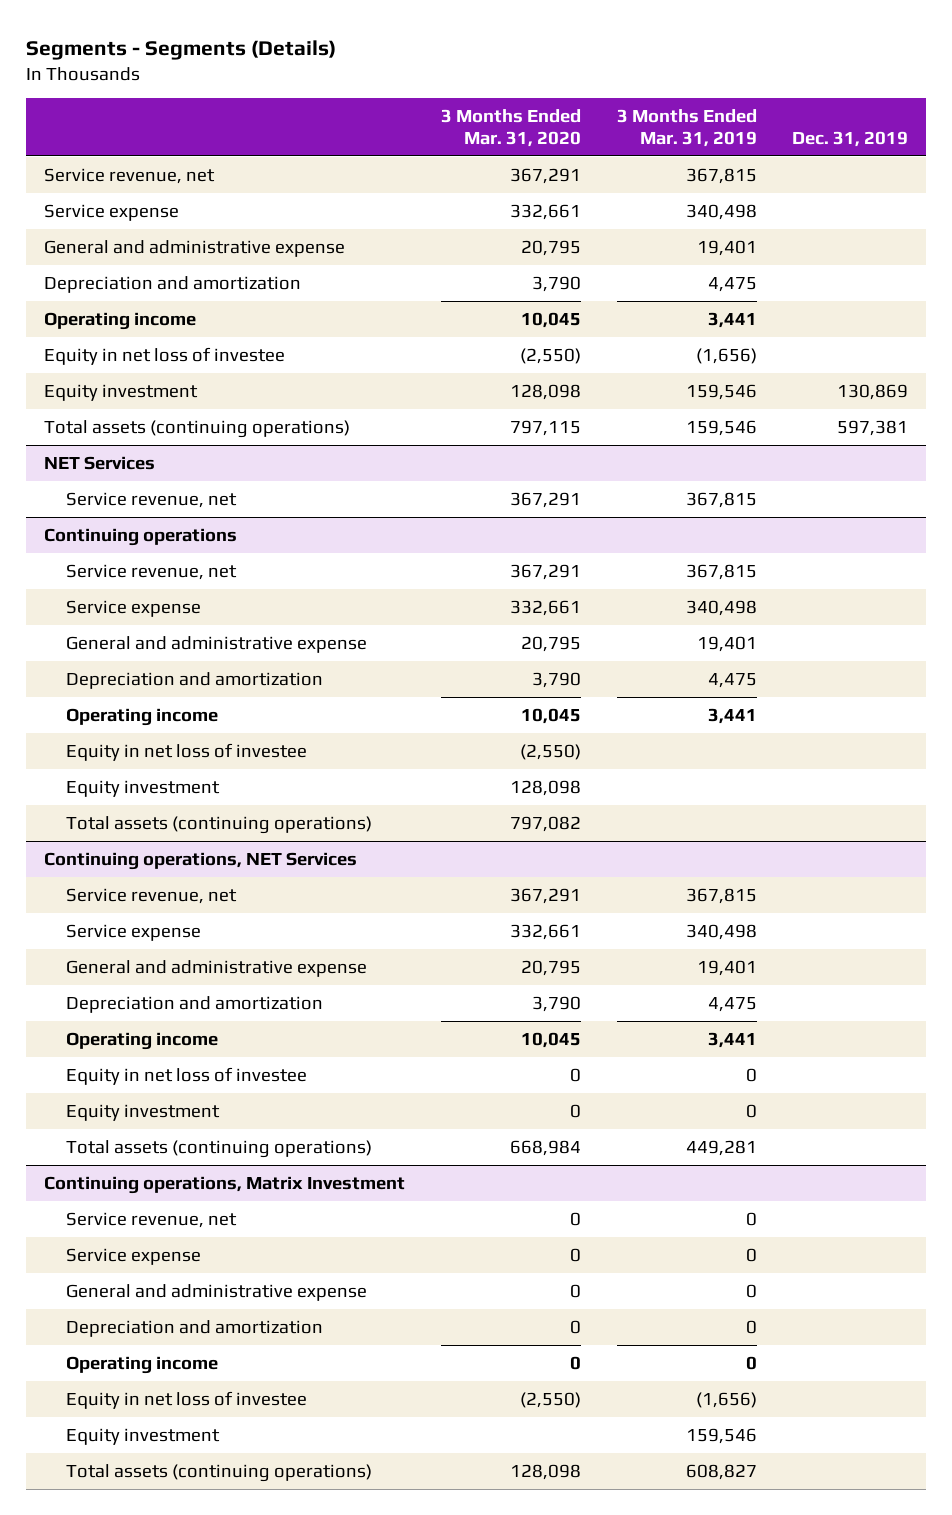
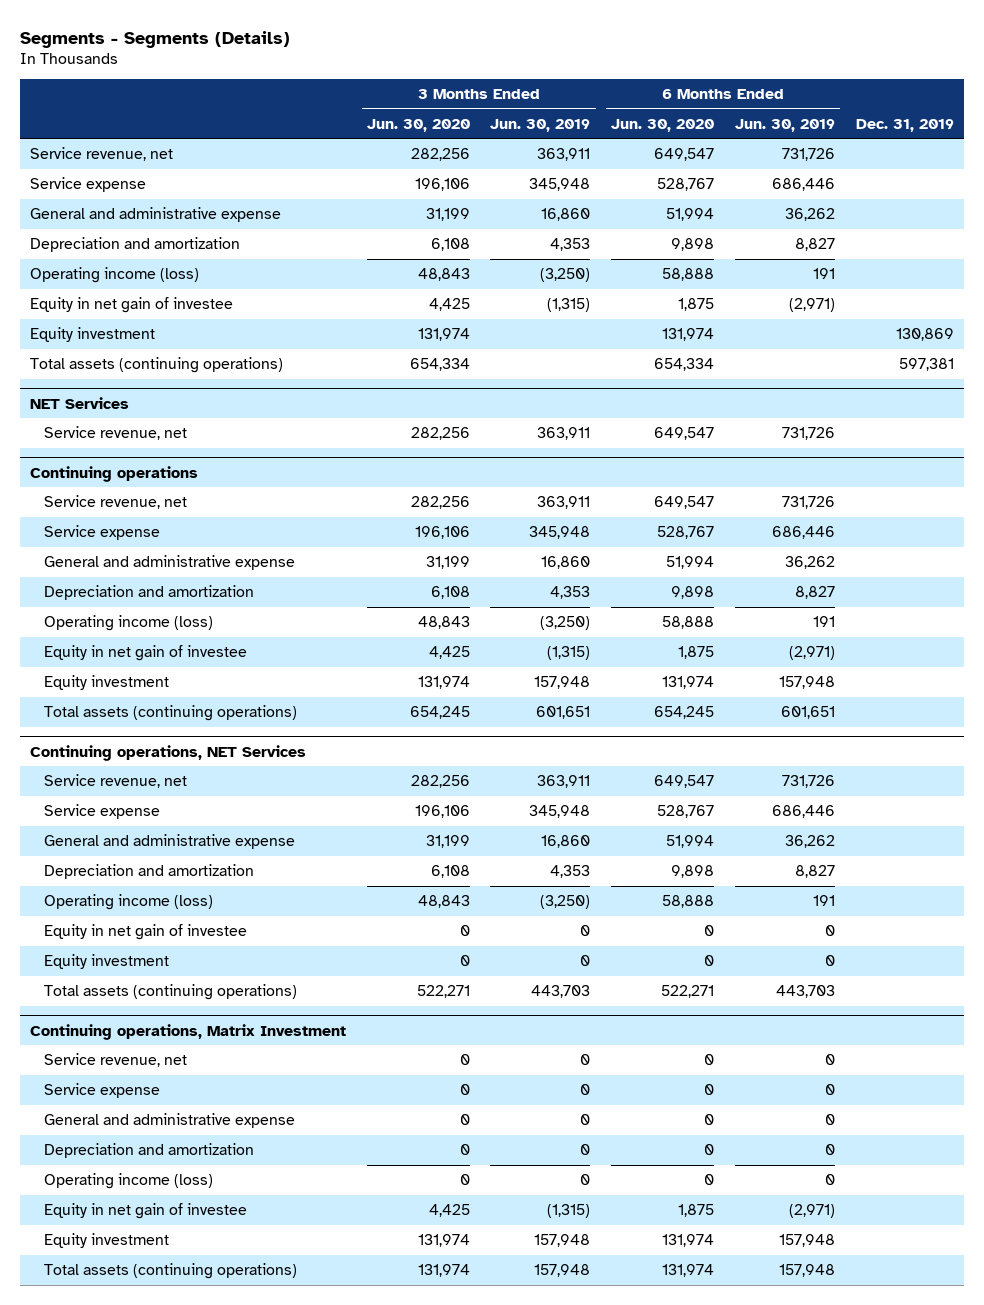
- | 3 Months Ended Mar. 31, 2020 | 3 Months Ended Mar. 31, 2019 | Dec. 31, 2019
+ | 3 Months Ended Jun. 30, 2020 | 3 Months Ended Jun. 30, 2019 | 6 Months Ended Jun. 30, 2020 | 6 Months Ended Jun. 30, 2019 | Dec. 31, 2019
- Operating income | 10,045 | 3,441 |
- Equity in net loss of investee | (2,550) | (1,656) |
+ Operating income (loss) | 48,843 | (3,250) | 58,888 | 191 |
+ Equity in net gain of investee | 4,425 | (1,315) | 1,875 | (2,971) |
@ Continuing operations
- Operating income | 10,045 | 3,441 |
- Equity in net loss of investee | (2,550) | |
+ Operating income (loss) | 48,843 | (3,250) | 58,888 | 191 |
+ Equity in net gain of investee | 4,425 | (1,315) | 1,875 | (2,971) |
@ Continuing operations, NET Services
- Operating income | 10,045 | 3,441 |
- Equity in net loss of investee | 0 | 0 |
+ Operating income (loss) | 48,843 | (3,250) | 58,888 | 191 |
+ Equity in net gain of investee | 0 | 0 | 0 | 0 |
@ Continuing operations, Matrix Investment
- Operating income | 0 | 0 |
- Equity in net loss of investee | (2,550) | (1,656) |
+ Operating income (loss) | 0 | 0 | 0 | 0 |
+ Equity in net gain of investee | 4,425 | (1,315) | 1,875 | (2,971) |

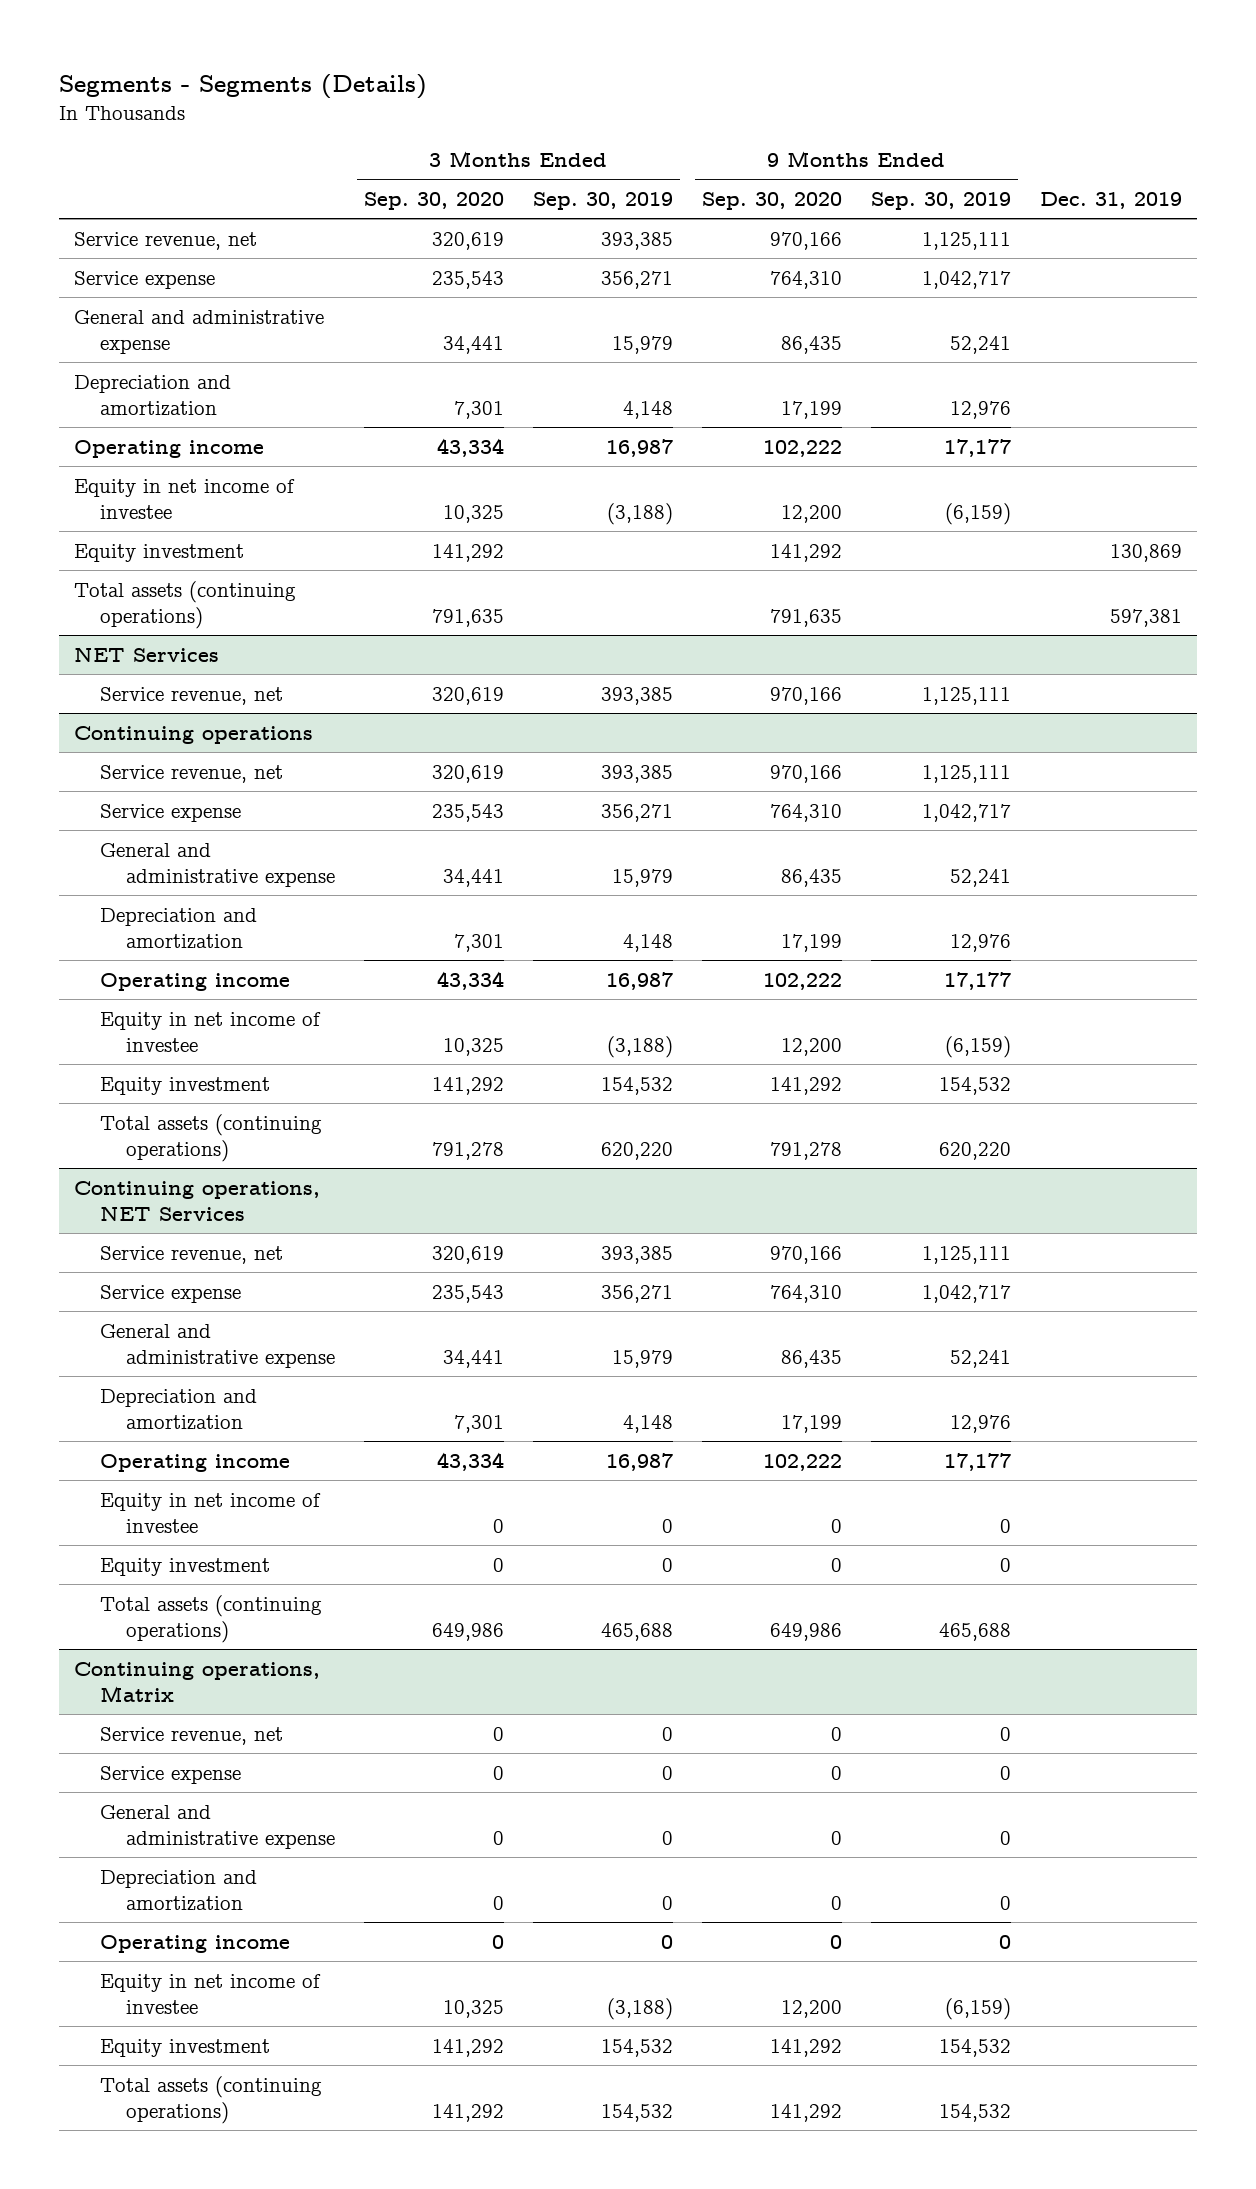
- | 3 Months Ended Jun. 30, 2020 | 3 Months Ended Jun. 30, 2019 | 6 Months Ended Jun. 30, 2020 | 6 Months Ended Jun. 30, 2019 | Dec. 31, 2019
+ | 3 Months Ended Sep. 30, 2020 | 3 Months Ended Sep. 30, 2019 | 9 Months Ended Sep. 30, 2020 | 9 Months Ended Sep. 30, 2019 | Dec. 31, 2019
- Operating income (loss) | 48,843 | (3,250) | 58,888 | 191 |
- Equity in net gain of investee | 4,425 | (1,315) | 1,875 | (2,971) |
+ Operating income | 43,334 | 16,987 | 102,222 | 17,177 |
+ Equity in net income of investee | 10,325 | (3,188) | 12,200 | (6,159) |
@ Continuing operations
- Operating income (loss) | 48,843 | (3,250) | 58,888 | 191 |
- Equity in net gain of investee | 4,425 | (1,315) | 1,875 | (2,971) |
+ Operating income | 43,334 | 16,987 | 102,222 | 17,177 |
+ Equity in net income of investee | 10,325 | (3,188) | 12,200 | (6,159) |
@ Continuing operations, NET Services
- Operating income (loss) | 48,843 | (3,250) | 58,888 | 191 |
- Equity in net gain of investee | 0 | 0 | 0 | 0 |
+ Operating income | 43,334 | 16,987 | 102,222 | 17,177 |
+ Equity in net income of investee | 0 | 0 | 0 | 0 |
- Continuing operations, Matrix Investment
+ Continuing operations, Matrix
- Operating income (loss) | 0 | 0 | 0 | 0 |
- Equity in net gain of investee | 4,425 | (1,315) | 1,875 | (2,971) |
+ Operating income | 0 | 0 | 0 | 0 |
+ Equity in net income of investee | 10,325 | (3,188) | 12,200 | (6,159) |

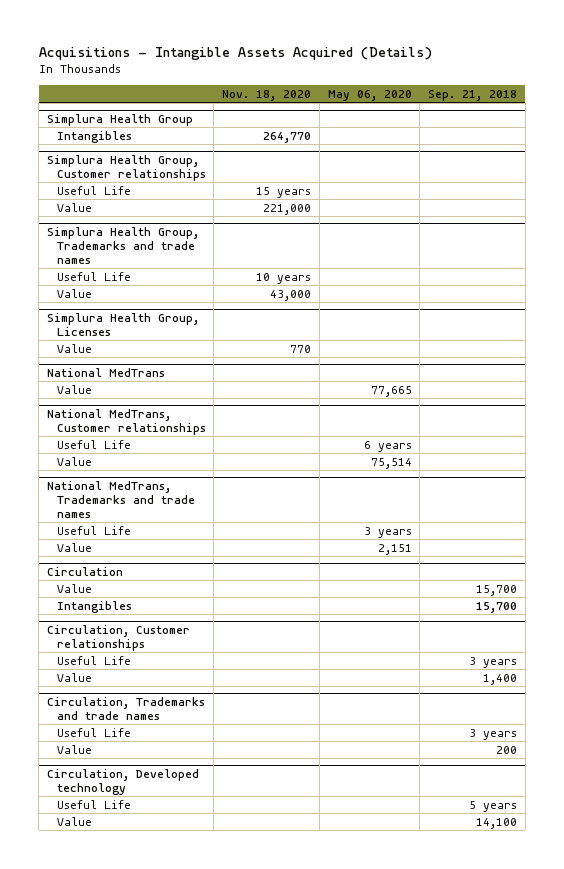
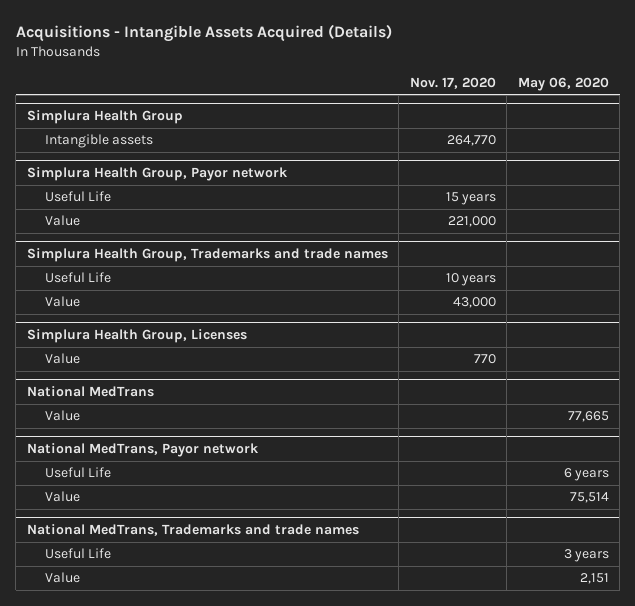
- | Nov. 18, 2020 | May 06, 2020 | Sep. 21, 2018
+ | Nov. 17, 2020 | May 06, 2020
@ Simplura Health Group
- Intangibles | 264,770 | |
- Simplura Health Group, Customer relationships
- Useful Life | 15 years | |
- Value | 221,000 | |
@ Simplura Health Group
+ Intangible assets | 264,770 |
+ Simplura Health Group, Payor network
+ Useful Life | 15 years |
+ Value | 221,000 |
- National MedTrans, Customer relationships
+ National MedTrans, Payor network
- Circulation
- Value | | | 15,700
- Intangibles | | | 15,700
- Circulation, Customer relationships
- Useful Life | | | 3 years
- Value | | | 1,400
- Circulation, Trademarks and trade names
- Useful Life | | | 3 years
- Value | | | 200
- Circulation, Developed technology
- Useful Life | | | 5 years
- Value | | | 14,100

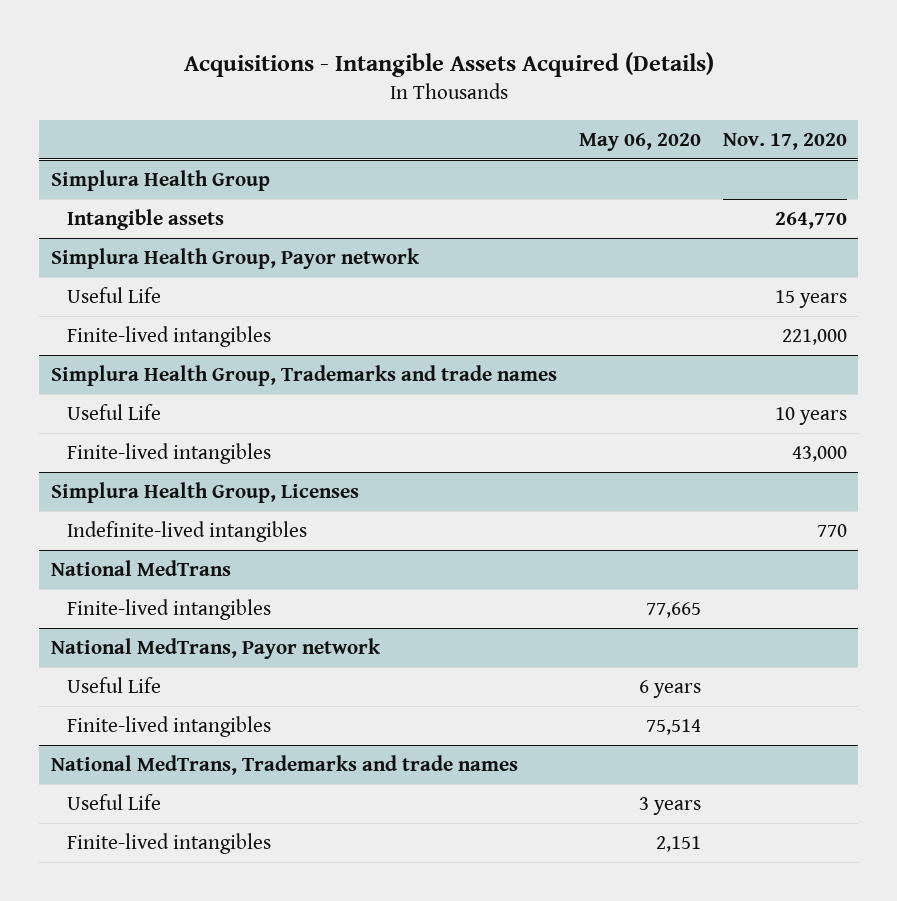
- | Nov. 17, 2020 | May 06, 2020
+ | May 06, 2020 | Nov. 17, 2020
@ Simplura Health Group, Payor network
- Value | 221,000 |
+ Finite-lived intangibles | | 221,000
@ Simplura Health Group, Trademarks and trade names
- Value | 43,000 |
+ Finite-lived intangibles | | 43,000
@ Simplura Health Group, Licenses
- Value | 770 |
+ Indefinite-lived intangibles | | 770
@ National MedTrans
- Value | | 77,665
+ Finite-lived intangibles | 77,665 |
@ National MedTrans, Payor network
- Value | | 75,514
+ Finite-lived intangibles | 75,514 |
@ National MedTrans, Trademarks and trade names
- Value | | 2,151
+ Finite-lived intangibles | 2,151 |

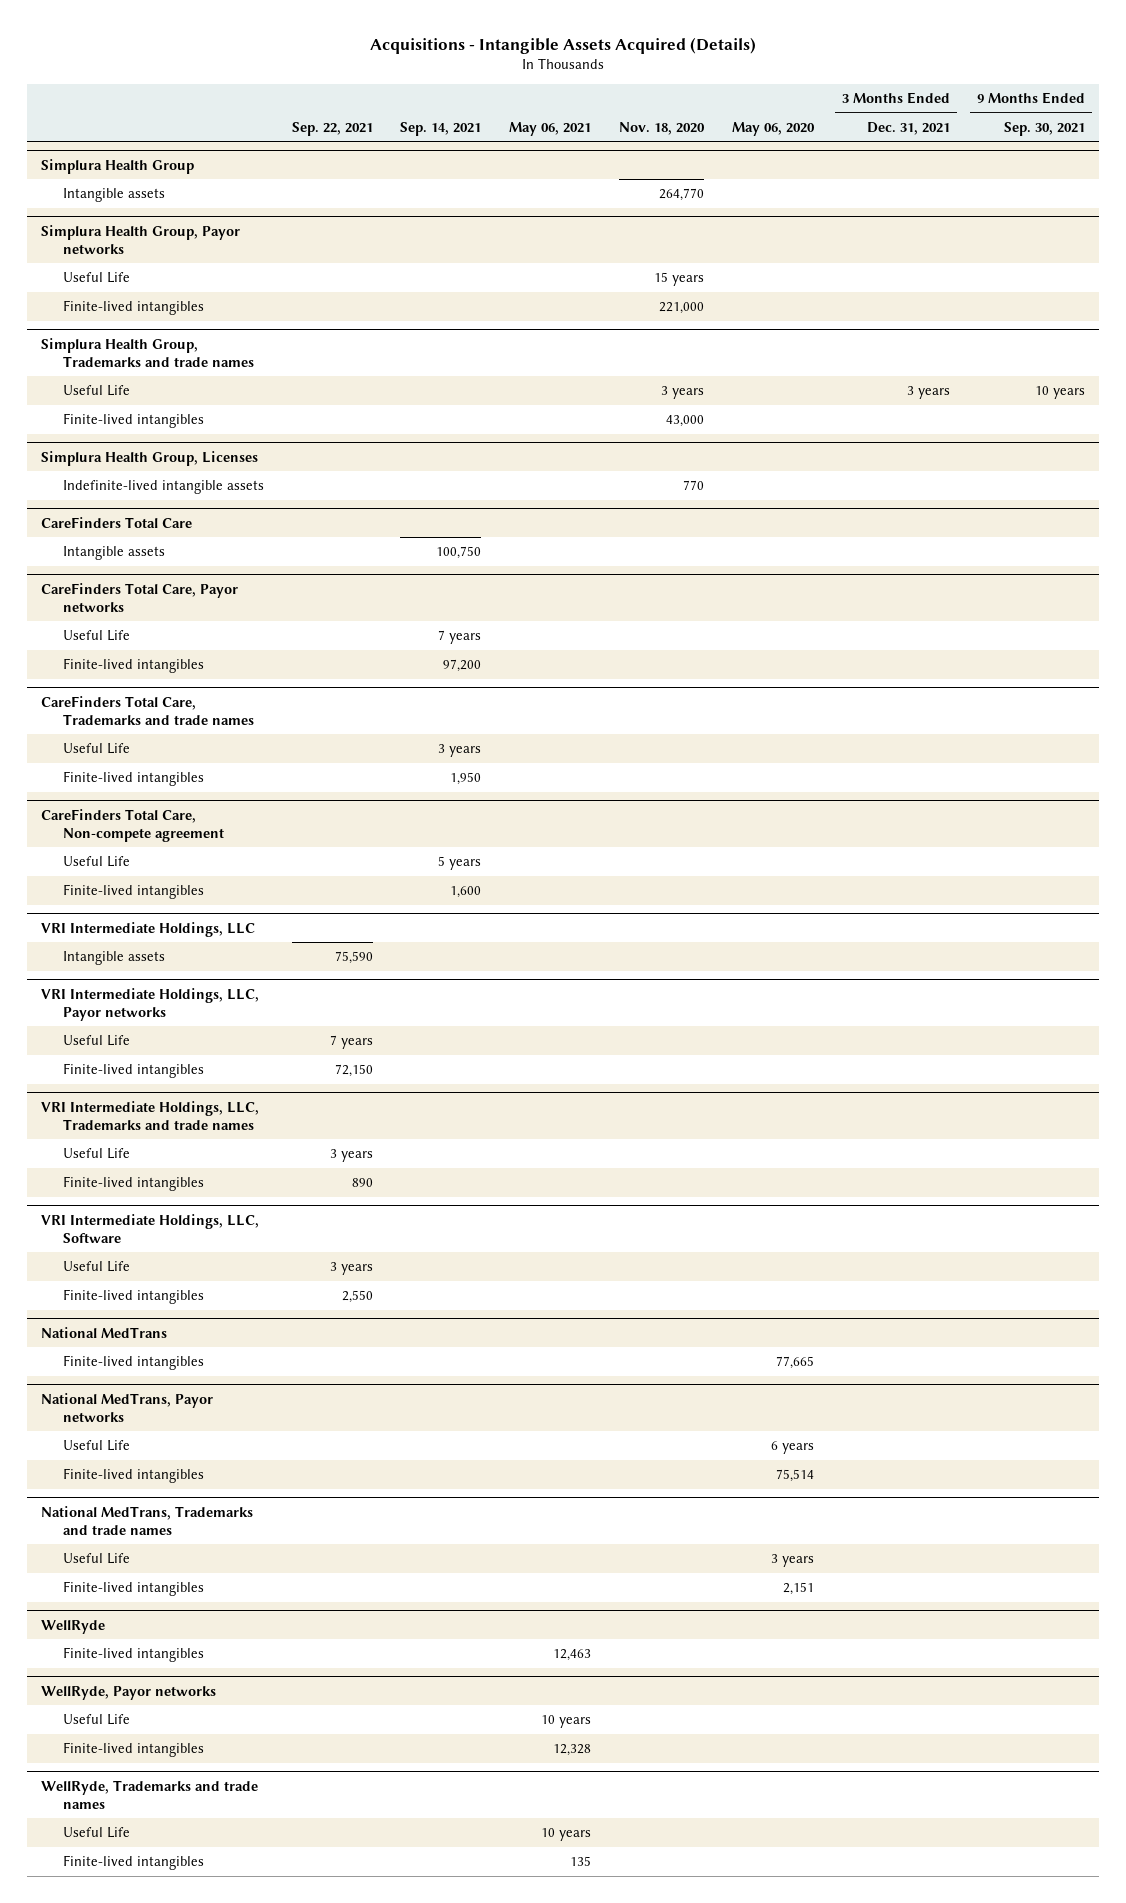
- | May 06, 2020 | Nov. 17, 2020
+ | Sep. 22, 2021 | Sep. 14, 2021 | May 06, 2021 | Nov. 18, 2020 | May 06, 2020 | 3 Months Ended Dec. 31, 2021 | 9 Months Ended Sep. 30, 2021
- Simplura Health Group, Payor network
+ Simplura Health Group, Payor networks
@ Simplura Health Group, Licenses
- Indefinite-lived intangibles | | 770
+ Indefinite-lived intangible assets | | | | 770 | | |
+ CareFinders Total Care
+ Intangible assets | | 100,750 | | | | |
+ CareFinders Total Care, Payor networks
+ Useful Life | | 7 years | | | | |
+ Finite-lived intangibles | | 97,200 | | | | |
+ CareFinders Total Care, Trademarks and trade names
+ Useful Life | | 3 years | | | | |
+ Finite-lived intangibles | | 1,950 | | | | |
+ CareFinders Total Care, Non-compete agreement
+ Useful Life | | 5 years | | | | |
+ Finite-lived intangibles | | 1,600 | | | | |
+ VRI Intermediate Holdings, LLC
+ Intangible assets | 75,590 | | | | | |
+ VRI Intermediate Holdings, LLC, Payor networks
+ Useful Life | 7 years | | | | | |
+ Finite-lived intangibles | 72,150 | | | | | |
+ VRI Intermediate Holdings, LLC, Trademarks and trade names
+ Useful Life | 3 years | | | | | |
+ Finite-lived intangibles | 890 | | | | | |
+ VRI Intermediate Holdings, LLC, Software
+ Useful Life | 3 years | | | | | |
+ Finite-lived intangibles | 2,550 | | | | | |
- National MedTrans, Payor network
+ National MedTrans, Payor networks
+ WellRyde
+ Finite-lived intangibles | | | 12,463 | | | |
+ WellRyde, Payor networks
+ Useful Life | | | 10 years | | | |
+ Finite-lived intangibles | | | 12,328 | | | |
+ WellRyde, Trademarks and trade names
+ Useful Life | | | 10 years | | | |
+ Finite-lived intangibles | | | 135 | | | |

